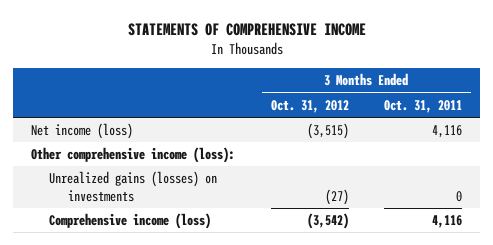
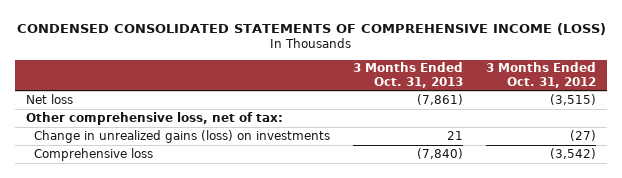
- STATEMENTS OF COMPREHENSIVE INCOME
+ CONDENSED CONSOLIDATED STATEMENTS OF COMPREHENSIVE INCOME (LOSS)
- | 3 Months Ended Oct. 31, 2012 | 3 Months Ended Oct. 31, 2011
+ | 3 Months Ended Oct. 31, 2013 | 3 Months Ended Oct. 31, 2012
- Net income (loss) | (3,515) | 4,116
- Other comprehensive income (loss):
- Unrealized gains (losses) on investments | (27) | 0
- Comprehensive income (loss) | (3,542) | 4,116
+ Net loss | (7,861) | (3,515)
+ Other comprehensive loss, net of tax:
+ Change in unrealized gains (loss) on investments | 21 | (27)
+ Comprehensive loss | (7,840) | (3,542)

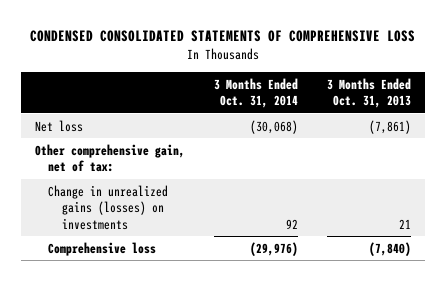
- CONDENSED CONSOLIDATED STATEMENTS OF COMPREHENSIVE INCOME (LOSS)
+ CONDENSED CONSOLIDATED STATEMENTS OF COMPREHENSIVE LOSS
- | 3 Months Ended Oct. 31, 2013 | 3 Months Ended Oct. 31, 2012
+ | 3 Months Ended Oct. 31, 2014 | 3 Months Ended Oct. 31, 2013
- Other comprehensive loss, net of tax:
- Change in unrealized gains (loss) on investments | 21 | (27)
+ Other comprehensive gain, net of tax:
+ Change in unrealized gains (losses) on investments | 92 | 21

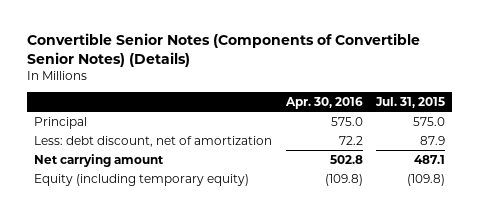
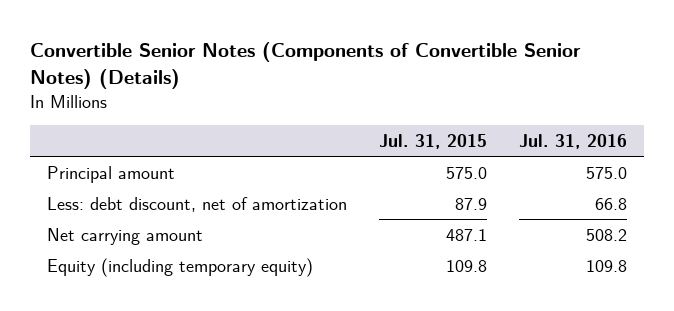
- | Apr. 30, 2016 | Jul. 31, 2015
+ | Jul. 31, 2015 | Jul. 31, 2016
- Principal | 575.0 | 575.0
+ Principal amount | 575.0 | 575.0
- Equity (including temporary equity) | (109.8) | (109.8)
+ Equity (including temporary equity) | 109.8 | 109.8

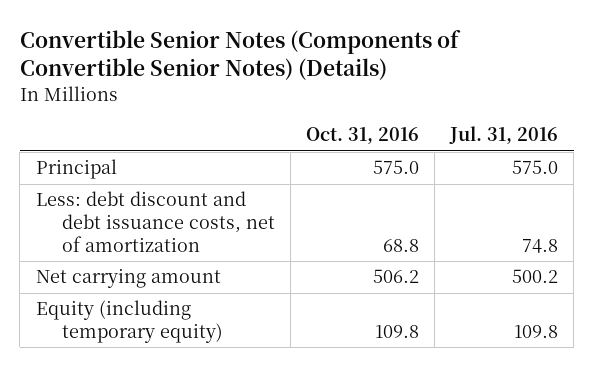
- | Jul. 31, 2015 | Jul. 31, 2016
+ | Oct. 31, 2016 | Jul. 31, 2016
- Principal amount | 575.0 | 575.0
- Less: debt discount, net of amortization | 87.9 | 66.8
- Net carrying amount | 487.1 | 508.2
+ Principal | 575.0 | 575.0
+ Less: debt discount and debt issuance costs, net of amortization | 68.8 | 74.8
+ Net carrying amount | 506.2 | 500.2

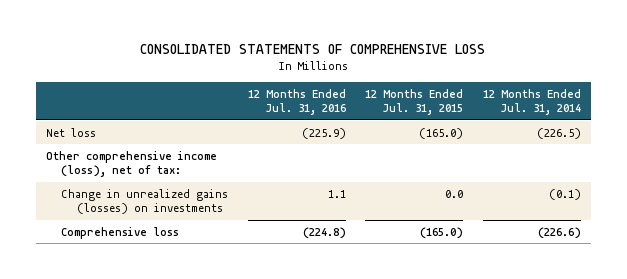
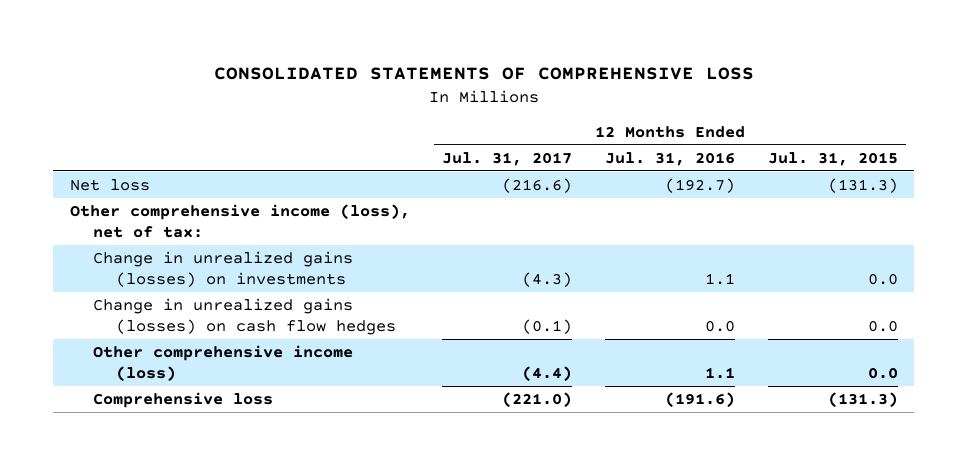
- | 12 Months Ended Jul. 31, 2016 | 12 Months Ended Jul. 31, 2015 | 12 Months Ended Jul. 31, 2014
+ | 12 Months Ended Jul. 31, 2017 | 12 Months Ended Jul. 31, 2016 | 12 Months Ended Jul. 31, 2015
- Net loss | (225.9) | (165.0) | (226.5)
+ Net loss | (216.6) | (192.7) | (131.3)
- Comprehensive loss | (224.8) | (165.0) | (226.6)
+ Change in unrealized gains (losses) on cash flow hedges | (0.1) | 0.0 | 0.0
+ Other comprehensive income (loss) | (4.4) | 1.1 | 0.0
+ Comprehensive loss | (221.0) | (191.6) | (131.3)

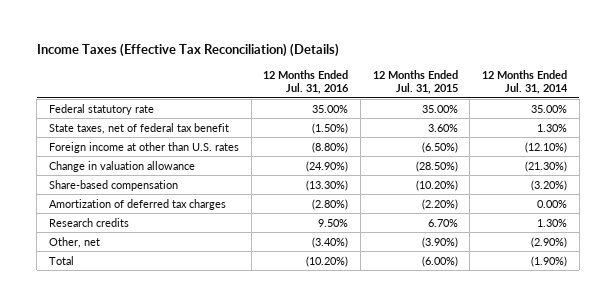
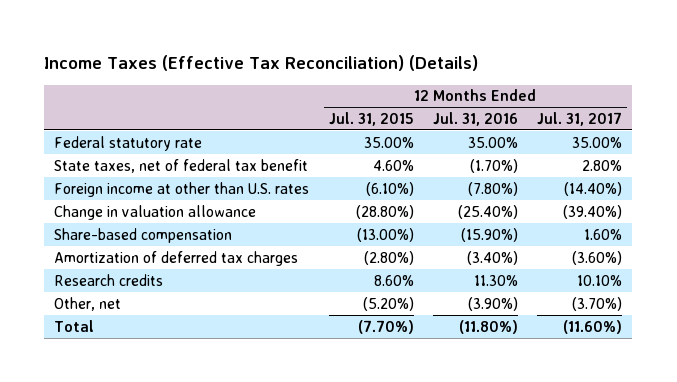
- | 12 Months Ended Jul. 31, 2016 | 12 Months Ended Jul. 31, 2015 | 12 Months Ended Jul. 31, 2014
+ | 12 Months Ended Jul. 31, 2015 | 12 Months Ended Jul. 31, 2016 | 12 Months Ended Jul. 31, 2017
- State taxes, net of federal tax benefit | (1.50%) | 3.60% | 1.30%
- Foreign income at other than U.S. rates | (8.80%) | (6.50%) | (12.10%)
- Change in valuation allowance | (24.90%) | (28.50%) | (21.30%)
- Share-based compensation | (13.30%) | (10.20%) | (3.20%)
- Amortization of deferred tax charges | (2.80%) | (2.20%) | 0.00%
- Research credits | 9.50% | 6.70% | 1.30%
- Other, net | (3.40%) | (3.90%) | (2.90%)
- Total | (10.20%) | (6.00%) | (1.90%)
+ State taxes, net of federal tax benefit | 4.60% | (1.70%) | 2.80%
+ Foreign income at other than U.S. rates | (6.10%) | (7.80%) | (14.40%)
+ Change in valuation allowance | (28.80%) | (25.40%) | (39.40%)
+ Share-based compensation | (13.00%) | (15.90%) | 1.60%
+ Amortization of deferred tax charges | (2.80%) | (3.40%) | (3.60%)
+ Research credits | 8.60% | 11.30% | 10.10%
+ Other, net | (5.20%) | (3.90%) | (3.70%)
+ Total | (7.70%) | (11.80%) | (11.60%)

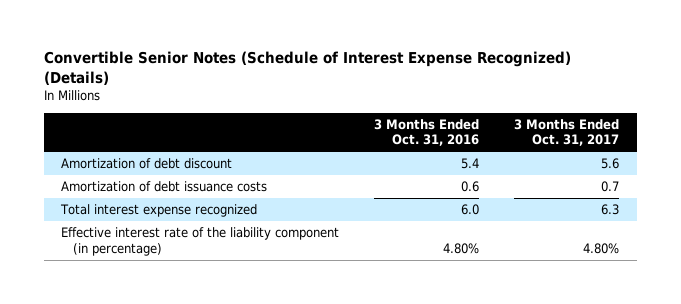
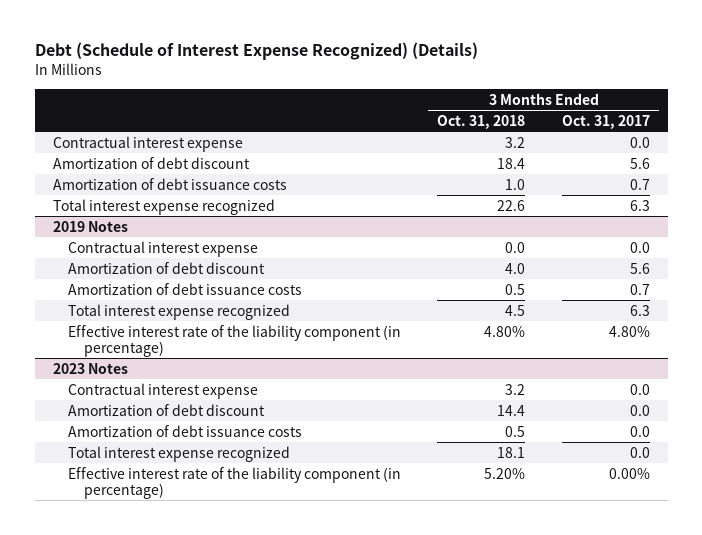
- Convertible Senior Notes (Schedule of Interest Expense Recognized) (Details)
+ Debt (Schedule of Interest Expense Recognized) (Details)
- | 3 Months Ended Oct. 31, 2016 | 3 Months Ended Oct. 31, 2017
+ | 3 Months Ended Oct. 31, 2018 | 3 Months Ended Oct. 31, 2017
+ Contractual interest expense | 3.2 | 0.0
+ 2019 Notes
+ Contractual interest expense | 0.0 | 0.0
+ Amortization of debt discount | 4.0 | 5.6
+ Amortization of debt issuance costs | 0.5 | 0.7
+ Total interest expense recognized | 4.5 | 6.3
+ 2023 Notes
+ Contractual interest expense | 3.2 | 0.0
+ Amortization of debt discount | 14.4 | 0.0
+ Amortization of debt issuance costs | 0.5 | 0.0
+ Total interest expense recognized | 18.1 | 0.0
+ Effective interest rate of the liability component (in percentage) | 5.20% | 0.00%

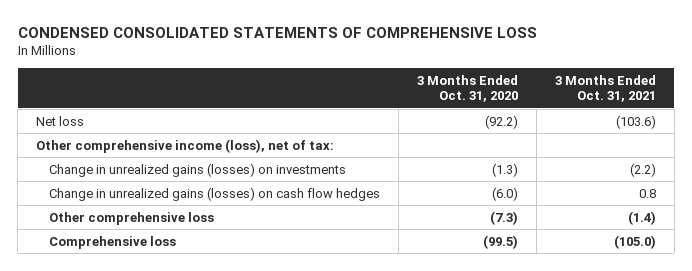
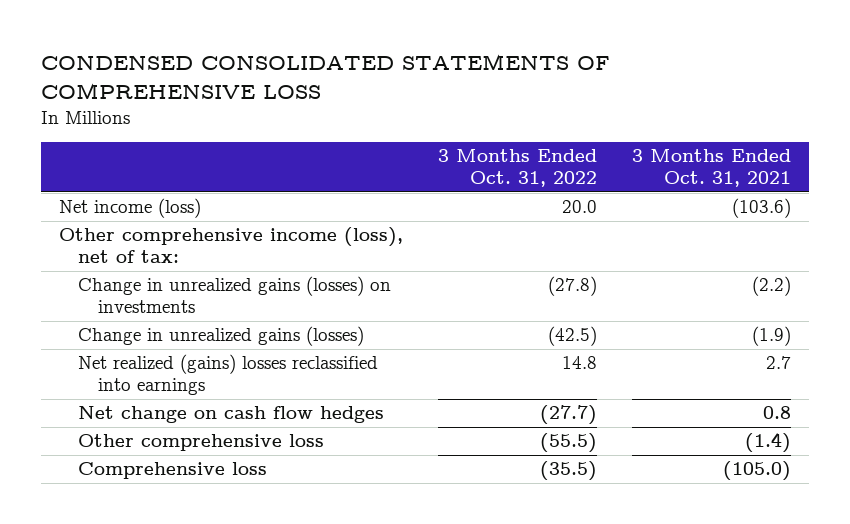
- | 3 Months Ended Oct. 31, 2020 | 3 Months Ended Oct. 31, 2021
+ | 3 Months Ended Oct. 31, 2022 | 3 Months Ended Oct. 31, 2021
- Net loss | (92.2) | (103.6)
+ Net income (loss) | 20.0 | (103.6)
- Change in unrealized gains (losses) on cash flow hedges | (6.0) | 0.8
+ Change in unrealized gains (losses) | (42.5) | (1.9)
+ Net realized (gains) losses reclassified into earnings | 14.8 | 2.7
+ Net change on cash flow hedges | (27.7) | 0.8

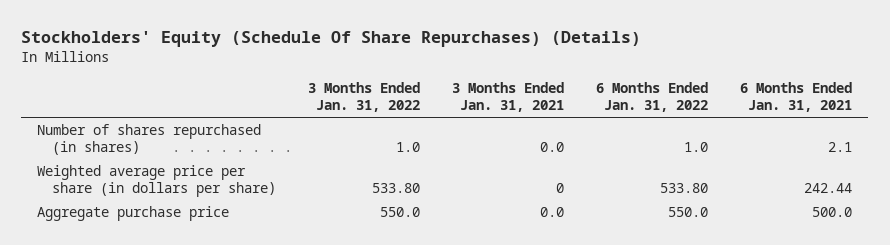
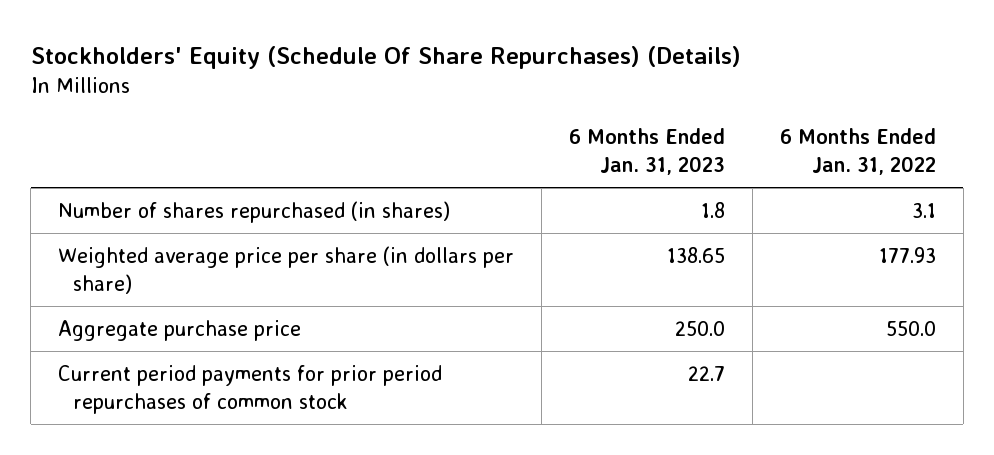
- | 3 Months Ended Jan. 31, 2022 | 3 Months Ended Jan. 31, 2021 | 6 Months Ended Jan. 31, 2022 | 6 Months Ended Jan. 31, 2021
+ | 6 Months Ended Jan. 31, 2023 | 6 Months Ended Jan. 31, 2022
- Number of shares repurchased (in shares) | 1.0 | 0.0 | 1.0 | 2.1
- Weighted average price per share (in dollars per share) | 533.80 | 0 | 533.80 | 242.44
+ Number of shares repurchased (in shares) | 1.8 | 3.1
+ Weighted average price per share (in dollars per share) | 138.65 | 177.93
+ Current period payments for prior period repurchases of common stock | 22.7 |

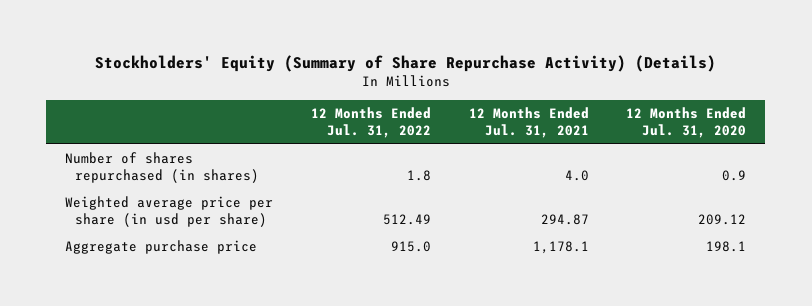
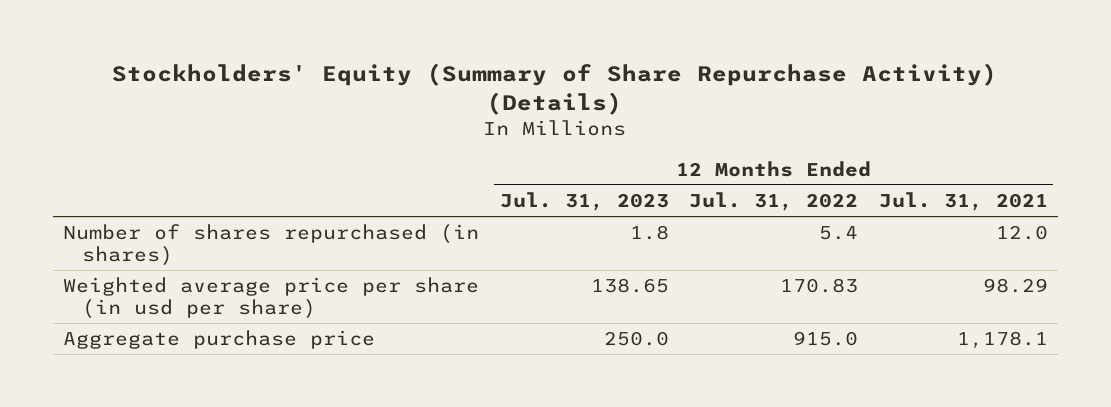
- | 12 Months Ended Jul. 31, 2022 | 12 Months Ended Jul. 31, 2021 | 12 Months Ended Jul. 31, 2020
+ | 12 Months Ended Jul. 31, 2023 | 12 Months Ended Jul. 31, 2022 | 12 Months Ended Jul. 31, 2021
- Number of shares repurchased (in shares) | 1.8 | 4.0 | 0.9
- Weighted average price per share (in usd per share) | 512.49 | 294.87 | 209.12
+ Number of shares repurchased (in shares) | 1.8 | 5.4 | 12.0
+ Weighted average price per share (in usd per share) | 138.65 | 170.83 | 98.29

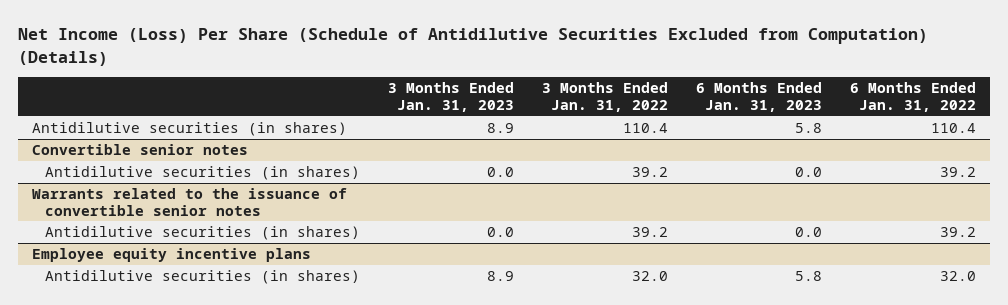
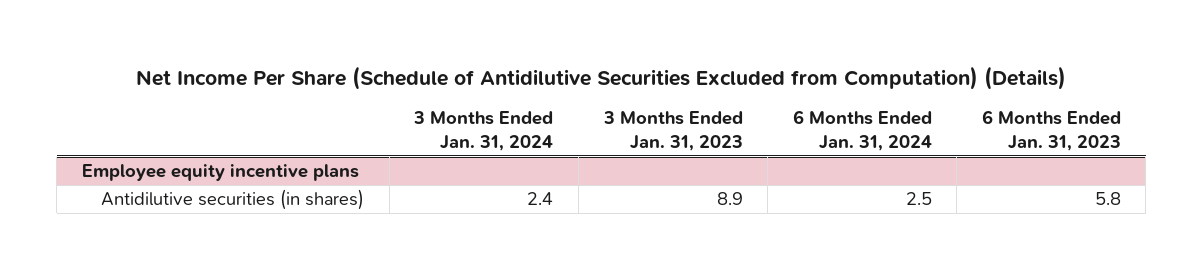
- Net Income (Loss) Per Share (Schedule of Antidilutive Securities Excluded from Computation) (Details)
+ Net Income Per Share (Schedule of Antidilutive Securities Excluded from Computation) (Details)
- | 3 Months Ended Jan. 31, 2023 | 3 Months Ended Jan. 31, 2022 | 6 Months Ended Jan. 31, 2023 | 6 Months Ended Jan. 31, 2022
+ | 3 Months Ended Jan. 31, 2024 | 3 Months Ended Jan. 31, 2023 | 6 Months Ended Jan. 31, 2024 | 6 Months Ended Jan. 31, 2023
- Antidilutive securities (in shares) | 8.9 | 110.4 | 5.8 | 110.4
- Convertible senior notes
- Antidilutive securities (in shares) | 0.0 | 39.2 | 0.0 | 39.2
- Warrants related to the issuance of convertible senior notes
- Antidilutive securities (in shares) | 0.0 | 39.2 | 0.0 | 39.2

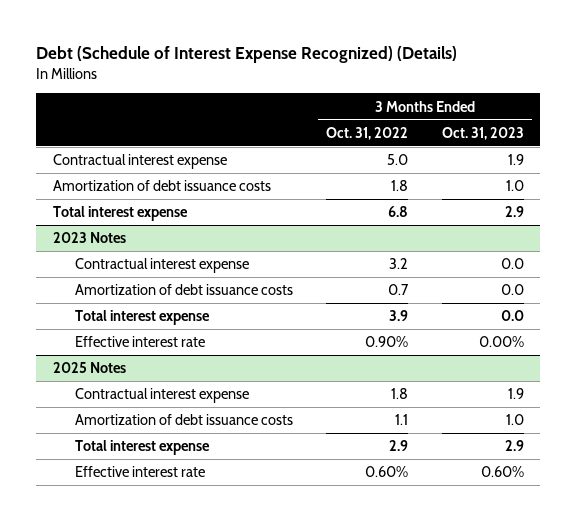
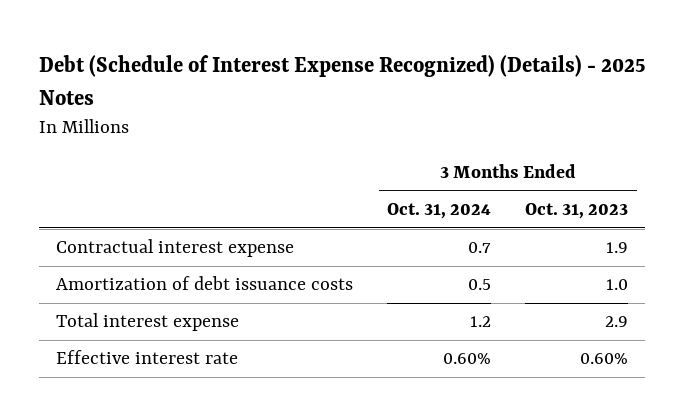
- Debt (Schedule of Interest Expense Recognized) (Details)
+ Debt (Schedule of Interest Expense Recognized) (Details) - 2025 Notes
- | 3 Months Ended Oct. 31, 2022 | 3 Months Ended Oct. 31, 2023
+ | 3 Months Ended Oct. 31, 2024 | 3 Months Ended Oct. 31, 2023
- 2023 Notes
- Contractual interest expense | 3.2 | 0.0
- Amortization of debt issuance costs | 0.7 | 0.0
- Total interest expense | 3.9 | 0.0
- Effective interest rate | 0.90% | 0.00%
- 2025 Notes
- Contractual interest expense | 1.8 | 1.9
- Amortization of debt issuance costs | 1.1 | 1.0
- Total interest expense | 2.9 | 2.9

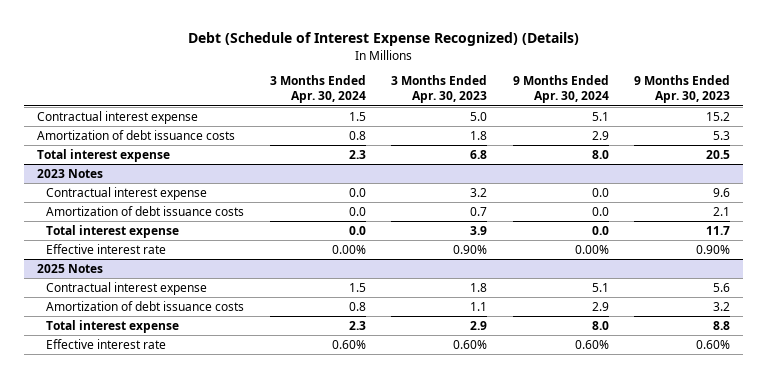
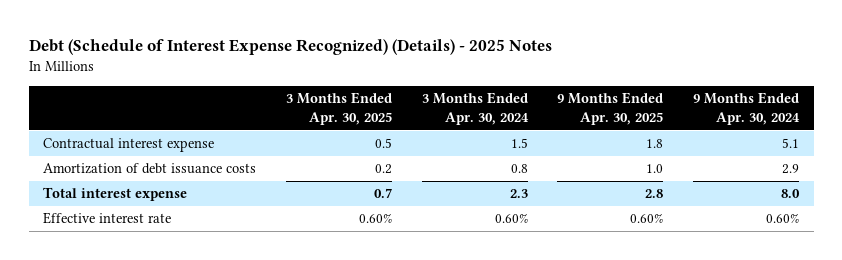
- Debt (Schedule of Interest Expense Recognized) (Details)
+ Debt (Schedule of Interest Expense Recognized) (Details) - 2025 Notes
- | 3 Months Ended Apr. 30, 2024 | 3 Months Ended Apr. 30, 2023 | 9 Months Ended Apr. 30, 2024 | 9 Months Ended Apr. 30, 2023
+ | 3 Months Ended Apr. 30, 2025 | 3 Months Ended Apr. 30, 2024 | 9 Months Ended Apr. 30, 2025 | 9 Months Ended Apr. 30, 2024
- 2023 Notes
- Contractual interest expense | 0.0 | 3.2 | 0.0 | 9.6
- Amortization of debt issuance costs | 0.0 | 0.7 | 0.0 | 2.1
- Total interest expense | 0.0 | 3.9 | 0.0 | 11.7
- Effective interest rate | 0.00% | 0.90% | 0.00% | 0.90%
- 2025 Notes
- Contractual interest expense | 1.5 | 1.8 | 5.1 | 5.6
- Amortization of debt issuance costs | 0.8 | 1.1 | 2.9 | 3.2
- Total interest expense | 2.3 | 2.9 | 8.0 | 8.8

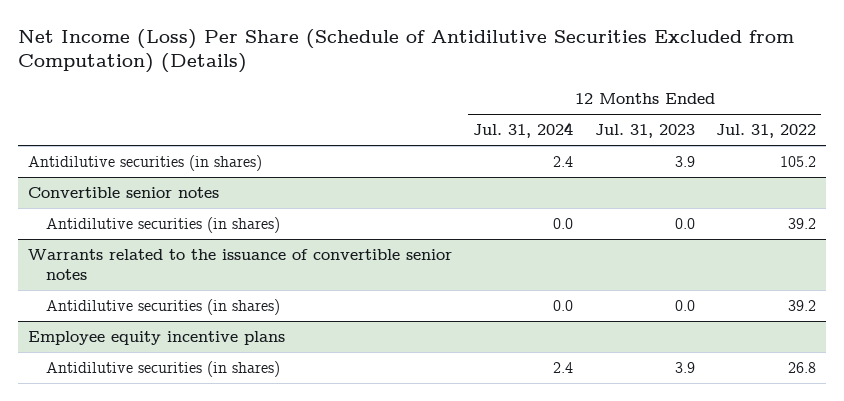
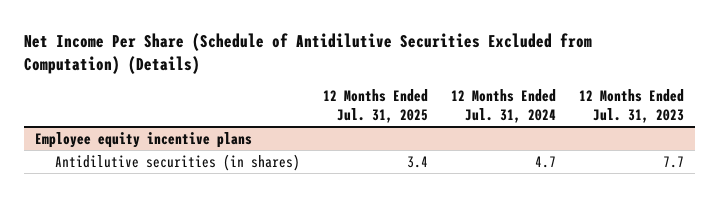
- Net Income (Loss) Per Share (Schedule of Antidilutive Securities Excluded from Computation) (Details)
+ Net Income Per Share (Schedule of Antidilutive Securities Excluded from Computation) (Details)
- | 12 Months Ended Jul. 31, 2024 | 12 Months Ended Jul. 31, 2023 | 12 Months Ended Jul. 31, 2022
+ | 12 Months Ended Jul. 31, 2025 | 12 Months Ended Jul. 31, 2024 | 12 Months Ended Jul. 31, 2023
- Antidilutive securities (in shares) | 2.4 | 3.9 | 105.2
- Convertible senior notes
- Antidilutive securities (in shares) | 0.0 | 0.0 | 39.2
- Warrants related to the issuance of convertible senior notes
- Antidilutive securities (in shares) | 0.0 | 0.0 | 39.2
@ Employee equity incentive plans
- Antidilutive securities (in shares) | 2.4 | 3.9 | 26.8
+ Antidilutive securities (in shares) | 3.4 | 4.7 | 7.7

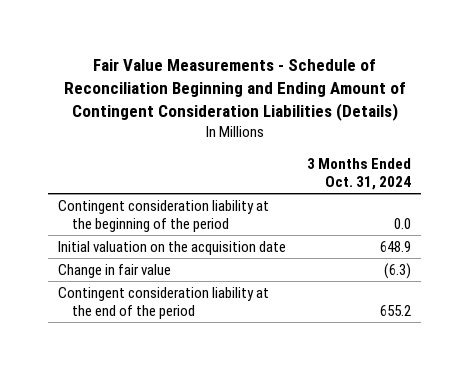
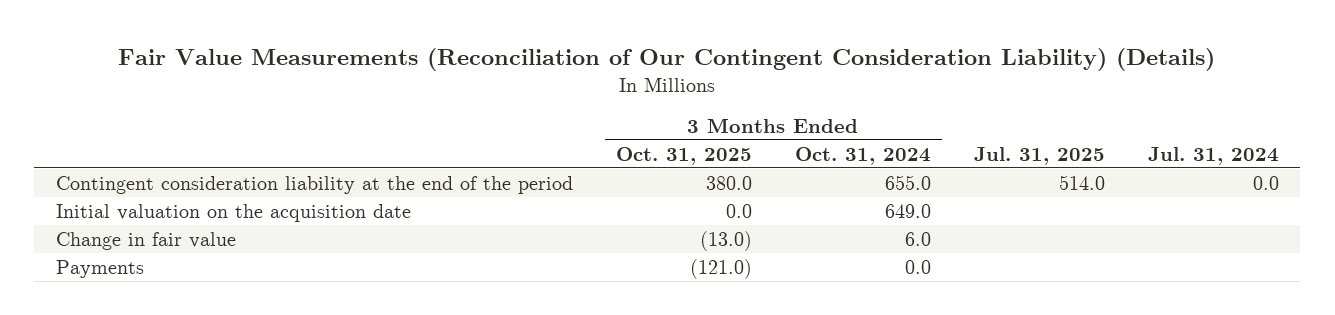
- Fair Value Measurements - Schedule of Reconciliation Beginning and Ending Amount of Contingent Consideration Liabilities (Details)
+ Fair Value Measurements (Reconciliation of Our Contingent Consideration Liability) (Details)
- | 3 Months Ended Oct. 31, 2024
+ | 3 Months Ended Oct. 31, 2025 | 3 Months Ended Oct. 31, 2024 | Jul. 31, 2025 | Jul. 31, 2024
- Contingent consideration liability at the beginning of the period | 0.0
- Initial valuation on the acquisition date | 648.9
- Change in fair value | (6.3)
- Contingent consideration liability at the end of the period | 655.2
+ Contingent consideration liability at the end of the period | 380.0 | 655.0 | 514.0 | 0.0
+ Initial valuation on the acquisition date | 0.0 | 649.0 | |
+ Change in fair value | (13.0) | 6.0 | |
+ Payments | (121.0) | 0.0 | |

